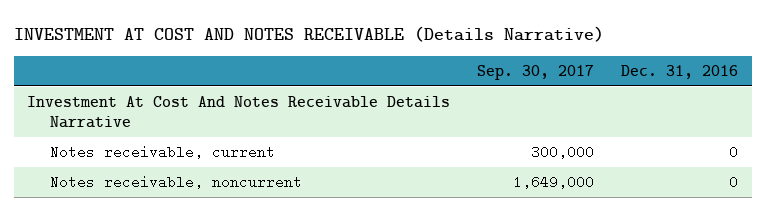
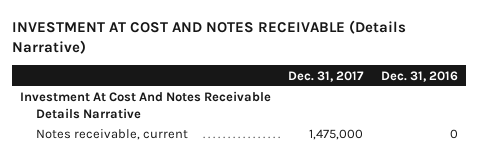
- | Sep. 30, 2017 | Dec. 31, 2016
+ | Dec. 31, 2017 | Dec. 31, 2016
- Notes receivable, noncurrent | 1,649,000 | 0

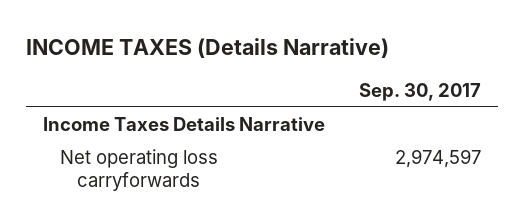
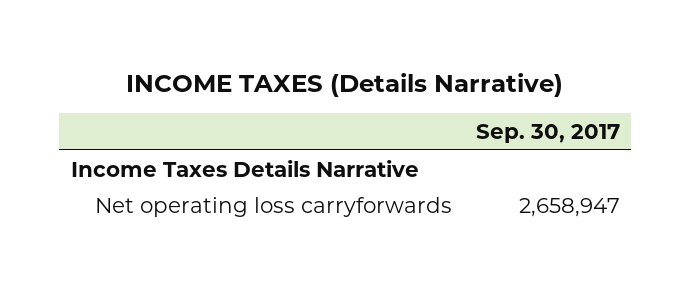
- Net operating loss carryforwards | 2,974,597
+ Net operating loss carryforwards | 2,658,947

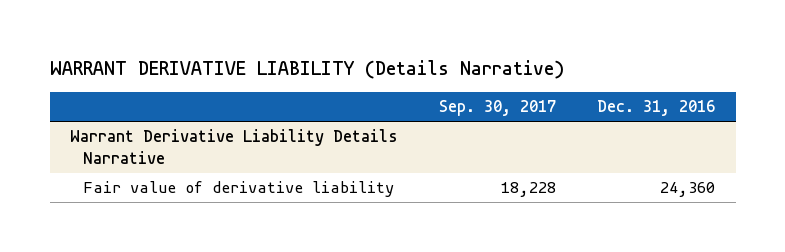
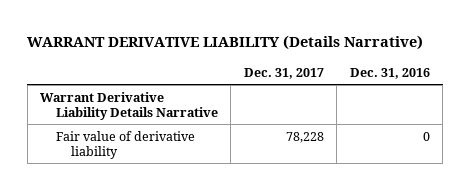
- | Sep. 30, 2017 | Dec. 31, 2016
+ | Dec. 31, 2017 | Dec. 31, 2016
- Fair value of derivative liability | 18,228 | 24,360
+ Fair value of derivative liability | 78,228 | 0

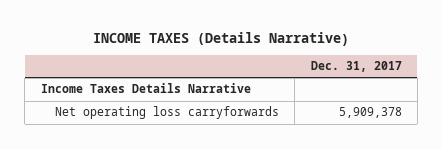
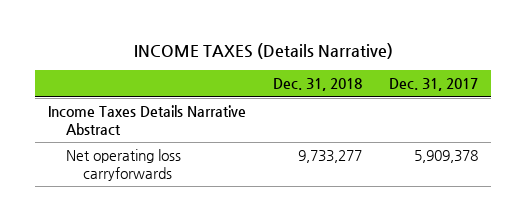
- | Dec. 31, 2017
+ | Dec. 31, 2018 | Dec. 31, 2017
- Income Taxes Details Narrative
+ Income Taxes Details Narrative Abstract

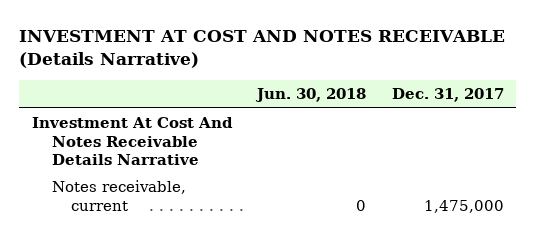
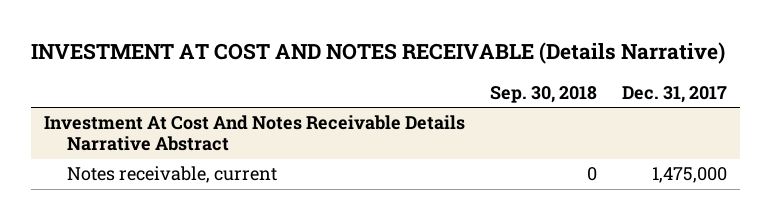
- | Jun. 30, 2018 | Dec. 31, 2017
+ | Sep. 30, 2018 | Dec. 31, 2017
- Investment At Cost And Notes Receivable Details Narrative
+ Investment At Cost And Notes Receivable Details Narrative Abstract

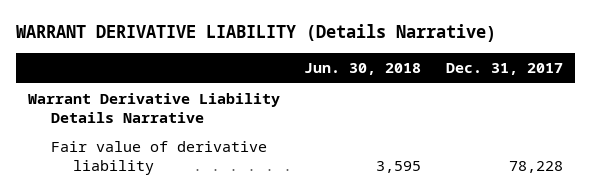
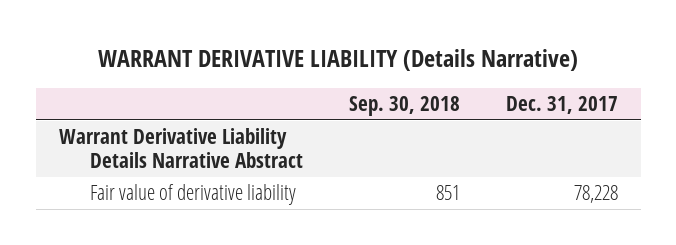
- | Jun. 30, 2018 | Dec. 31, 2017
+ | Sep. 30, 2018 | Dec. 31, 2017
- Warrant Derivative Liability Details Narrative
+ Warrant Derivative Liability Details Narrative Abstract

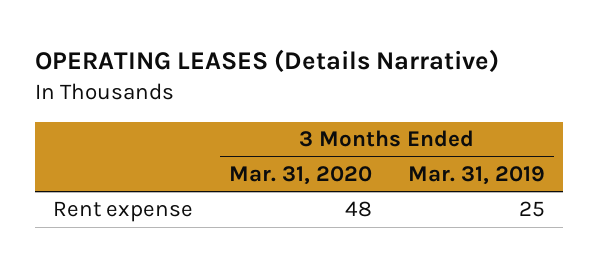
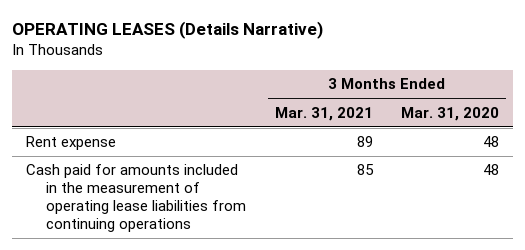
- | 3 Months Ended Mar. 31, 2020 | 3 Months Ended Mar. 31, 2019
+ | 3 Months Ended Mar. 31, 2021 | 3 Months Ended Mar. 31, 2020
+ Cash paid for amounts included in the measurement of operating lease liabilities from continuing operations | 85 | 48

